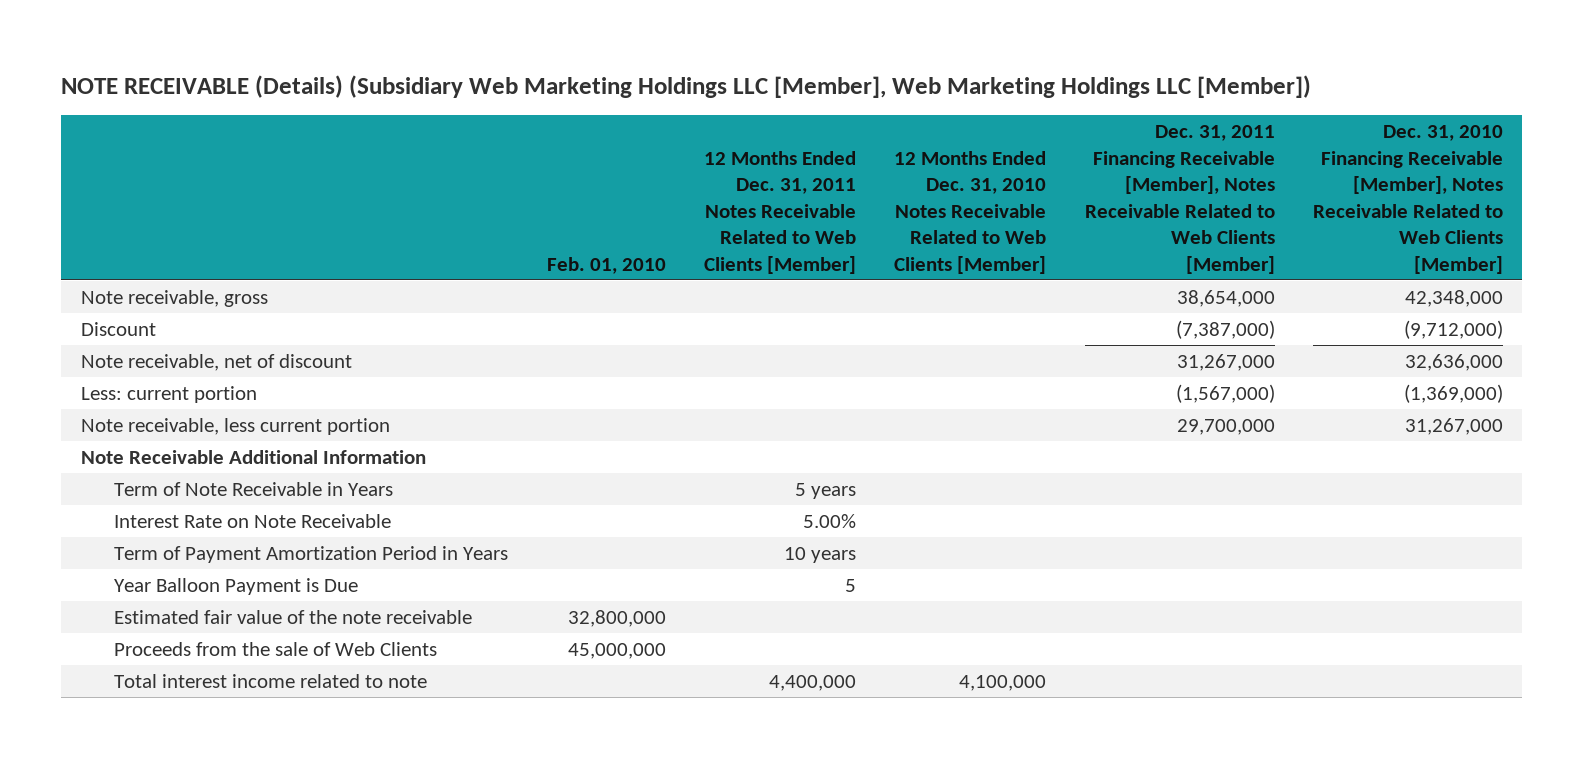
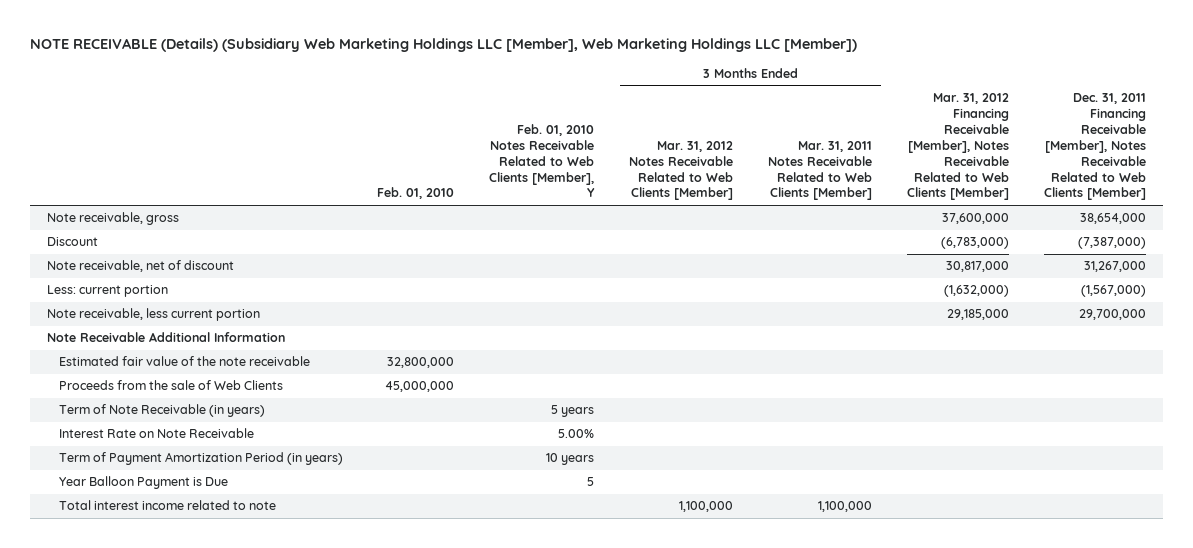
- | Feb. 01, 2010 | 12 Months Ended Dec. 31, 2011 Notes Receivable Related to Web Clients [Member] | 12 Months Ended Dec. 31, 2010 Notes Receivable Related to Web Clients [Member] | Dec. 31, 2011 Financing Receivable [Member], Notes Receivable Related to Web Clients [Member] | Dec. 31, 2010 Financing Receivable [Member], Notes Receivable Related to Web Clients [Member]
+ | Feb. 01, 2010 | Feb. 01, 2010 Notes Receivable Related to Web Clients [Member], Y | 3 Months Ended Mar. 31, 2012 Notes Receivable Related to Web Clients [Member] | 3 Months Ended Mar. 31, 2011 Notes Receivable Related to Web Clients [Member] | Mar. 31, 2012 Financing Receivable [Member], Notes Receivable Related to Web Clients [Member] | Dec. 31, 2011 Financing Receivable [Member], Notes Receivable Related to Web Clients [Member]
- Term of Note Receivable in Years | | 5 years | | |
- Term of Payment Amortization Period in Years | | 10 years | | |
+ Term of Note Receivable (in years) | | 5 years | | | |
moved down: Interest Rate on Note Receivable | | 5.00% | | | |
+ Term of Payment Amortization Period (in years) | | 10 years | | | |
moved down: Year Balloon Payment is Due | | 5 | | | |

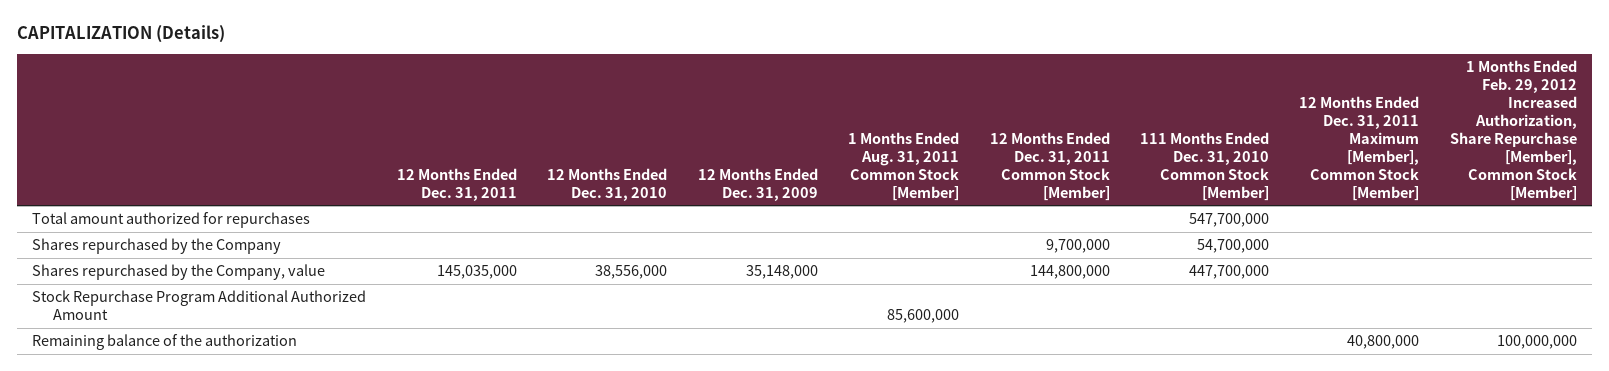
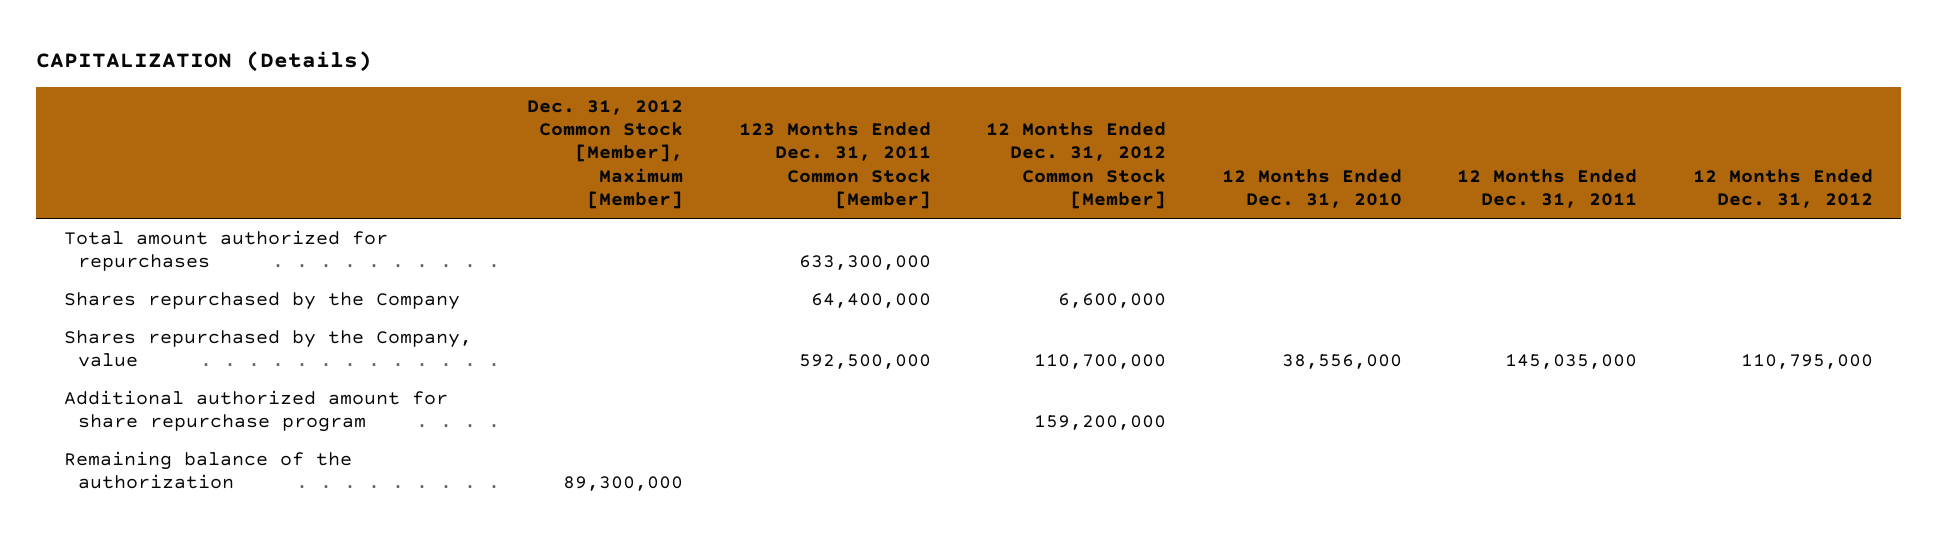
- | 12 Months Ended Dec. 31, 2011 | 12 Months Ended Dec. 31, 2010 | 12 Months Ended Dec. 31, 2009 | 1 Months Ended Aug. 31, 2011 Common Stock [Member] | 12 Months Ended Dec. 31, 2011 Common Stock [Member] | 111 Months Ended Dec. 31, 2010 Common Stock [Member] | 12 Months Ended Dec. 31, 2011 Maximum [Member], Common Stock [Member] | 1 Months Ended Feb. 29, 2012 Increased Authorization, Share Repurchase [Member], Common Stock [Member]
+ | Dec. 31, 2012 Common Stock [Member], Maximum [Member] | 123 Months Ended Dec. 31, 2011 Common Stock [Member] | 12 Months Ended Dec. 31, 2012 Common Stock [Member] | 12 Months Ended Dec. 31, 2010 | 12 Months Ended Dec. 31, 2011 | 12 Months Ended Dec. 31, 2012
- Stock Repurchase Program Additional Authorized Amount | | | | 85,600,000 | | | |
+ Additional authorized amount for share repurchase program | | | 159,200,000 | | |

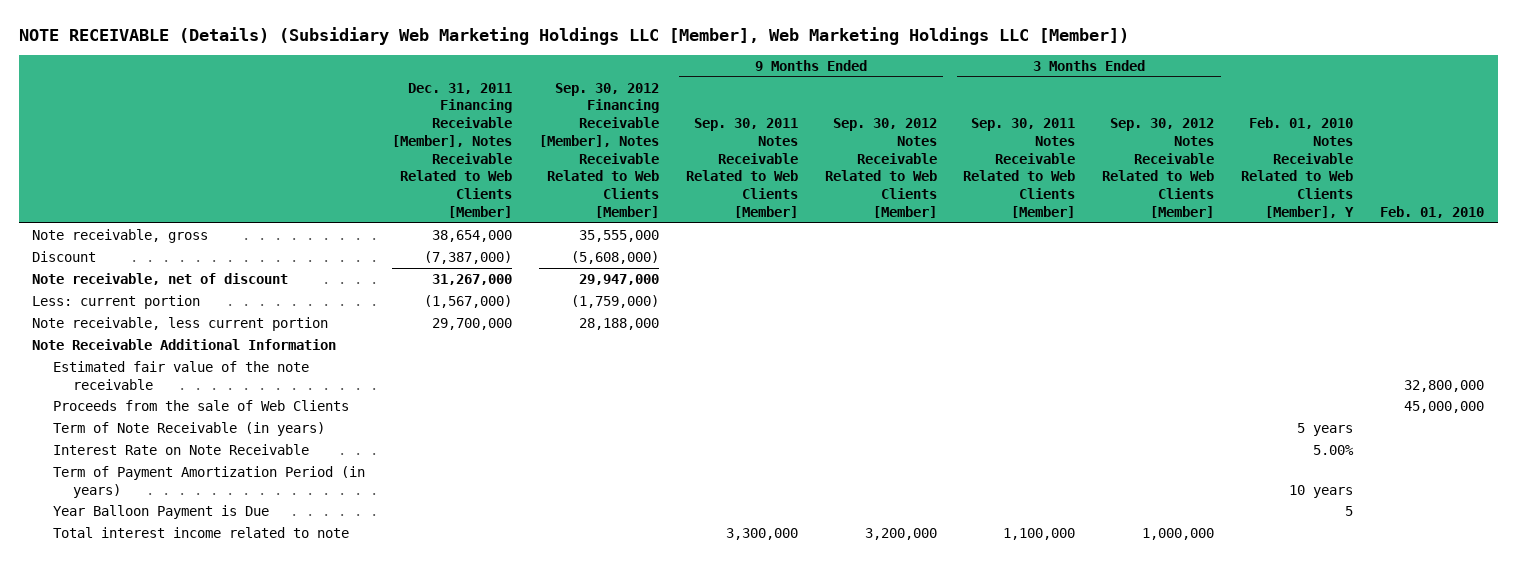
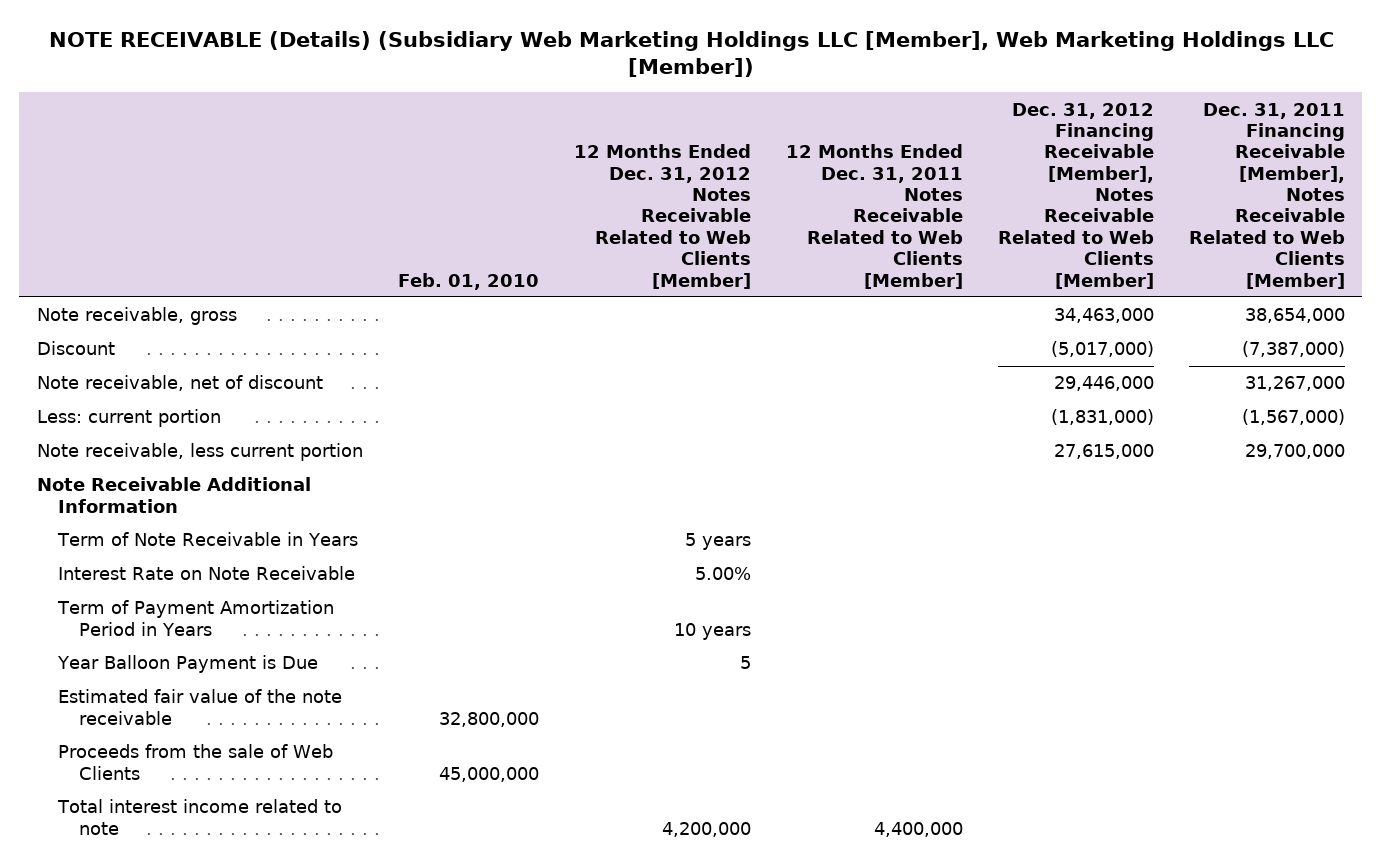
- | Dec. 31, 2011 Financing Receivable [Member], Notes Receivable Related to Web Clients [Member] | Sep. 30, 2012 Financing Receivable [Member], Notes Receivable Related to Web Clients [Member] | 9 Months Ended Sep. 30, 2011 Notes Receivable Related to Web Clients [Member] | 9 Months Ended Sep. 30, 2012 Notes Receivable Related to Web Clients [Member] | 3 Months Ended Sep. 30, 2011 Notes Receivable Related to Web Clients [Member] | 3 Months Ended Sep. 30, 2012 Notes Receivable Related to Web Clients [Member] | Feb. 01, 2010 Notes Receivable Related to Web Clients [Member], Y | Feb. 01, 2010
+ | Feb. 01, 2010 | 12 Months Ended Dec. 31, 2012 Notes Receivable Related to Web Clients [Member] | 12 Months Ended Dec. 31, 2011 Notes Receivable Related to Web Clients [Member] | Dec. 31, 2012 Financing Receivable [Member], Notes Receivable Related to Web Clients [Member] | Dec. 31, 2011 Financing Receivable [Member], Notes Receivable Related to Web Clients [Member]
- Term of Note Receivable (in years) | | | | | | | 5 years |
+ Term of Note Receivable in Years | | 5 years | | |
- Term of Payment Amortization Period (in years) | | | | | | | 10 years |
+ Term of Payment Amortization Period in Years | | 10 years | | |
moved down: Estimated fair value of the note receivable | 32,800,000 | | | |
moved down: Proceeds from the sale of Web Clients | 45,000,000 | | | |

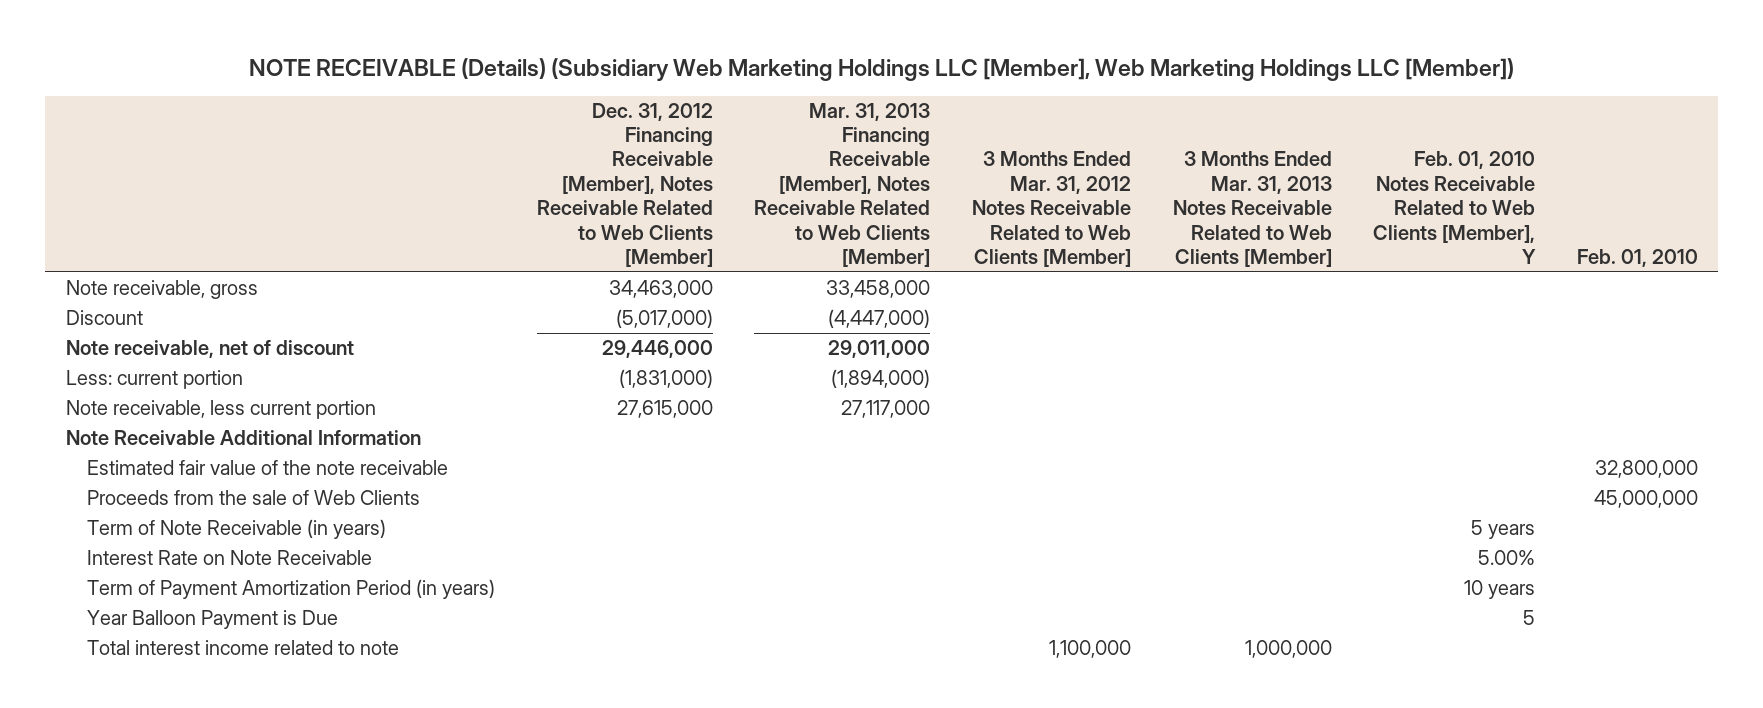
- | Feb. 01, 2010 | 12 Months Ended Dec. 31, 2012 Notes Receivable Related to Web Clients [Member] | 12 Months Ended Dec. 31, 2011 Notes Receivable Related to Web Clients [Member] | Dec. 31, 2012 Financing Receivable [Member], Notes Receivable Related to Web Clients [Member] | Dec. 31, 2011 Financing Receivable [Member], Notes Receivable Related to Web Clients [Member]
+ | Dec. 31, 2012 Financing Receivable [Member], Notes Receivable Related to Web Clients [Member] | Mar. 31, 2013 Financing Receivable [Member], Notes Receivable Related to Web Clients [Member] | 3 Months Ended Mar. 31, 2012 Notes Receivable Related to Web Clients [Member] | 3 Months Ended Mar. 31, 2013 Notes Receivable Related to Web Clients [Member] | Feb. 01, 2010 Notes Receivable Related to Web Clients [Member], Y | Feb. 01, 2010
- Term of Note Receivable in Years | | 5 years | | |
- Term of Payment Amortization Period in Years | | 10 years | | |
+ Term of Note Receivable (in years) | | | | | 5 years |
moved down: Interest Rate on Note Receivable | | | | | 5.00% |
+ Term of Payment Amortization Period (in years) | | | | | 10 years |
moved down: Year Balloon Payment is Due | | | | | 5 |

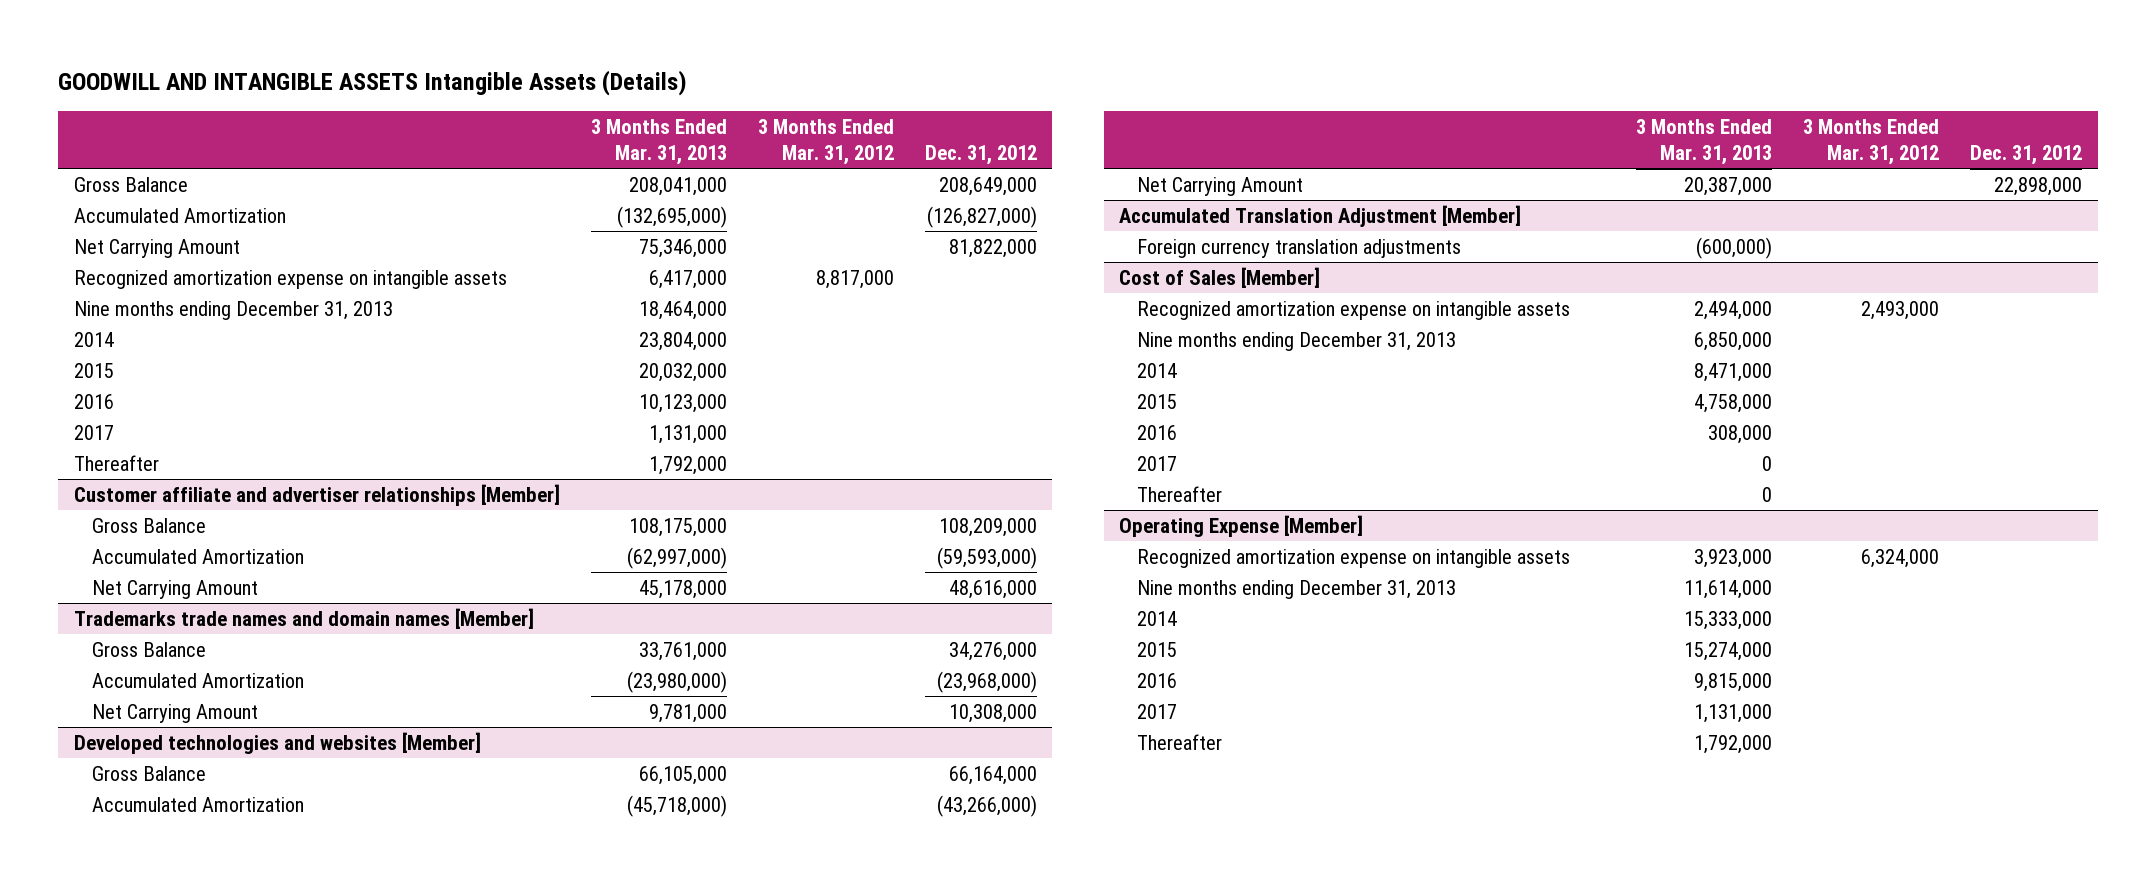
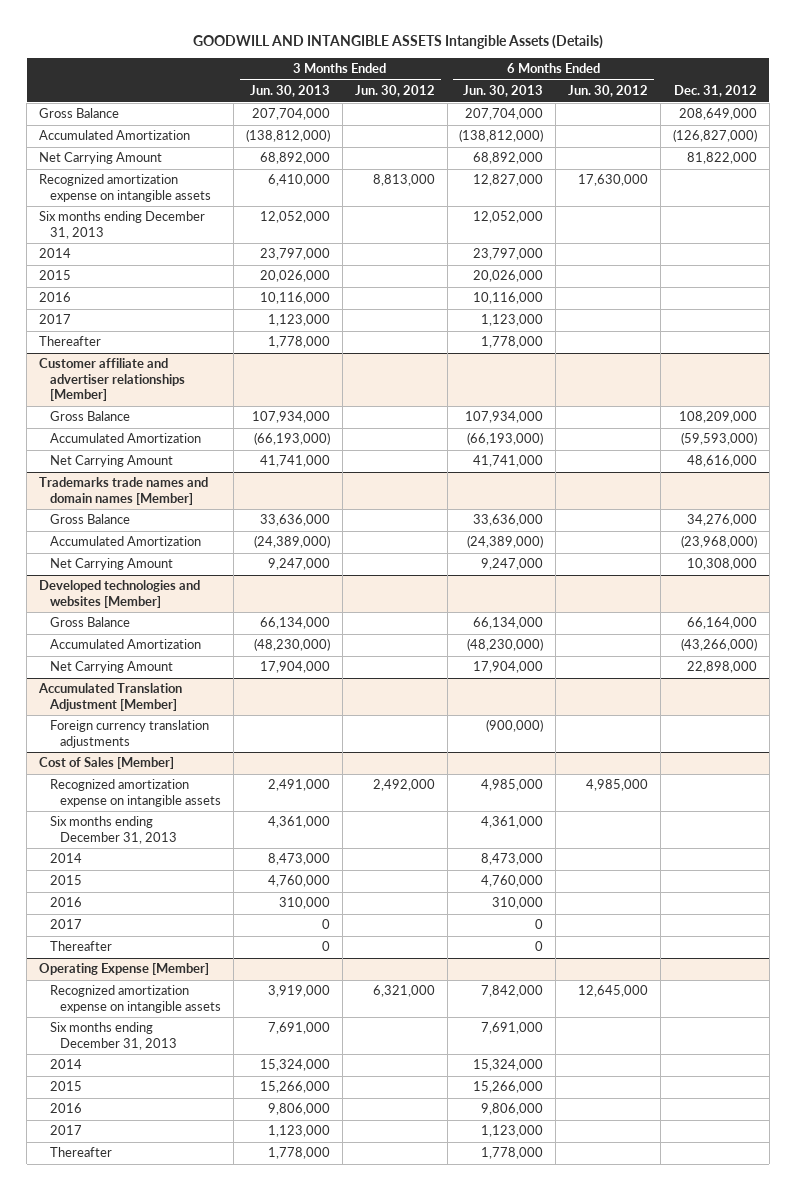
- | 3 Months Ended Mar. 31, 2013 | 3 Months Ended Mar. 31, 2012 | Dec. 31, 2012
+ | 3 Months Ended Jun. 30, 2013 | 3 Months Ended Jun. 30, 2012 | 6 Months Ended Jun. 30, 2013 | 6 Months Ended Jun. 30, 2012 | Dec. 31, 2012
- Nine months ending December 31, 2013 | 18,464,000 | |
+ Six months ending December 31, 2013 | 12,052,000 | | 12,052,000 | |
@ Cost of Sales [Member]
- Nine months ending December 31, 2013 | 6,850,000 | |
+ Six months ending December 31, 2013 | 4,361,000 | | 4,361,000 | |
@ Operating Expense [Member]
- Nine months ending December 31, 2013 | 11,614,000 | |
+ Six months ending December 31, 2013 | 7,691,000 | | 7,691,000 | |

